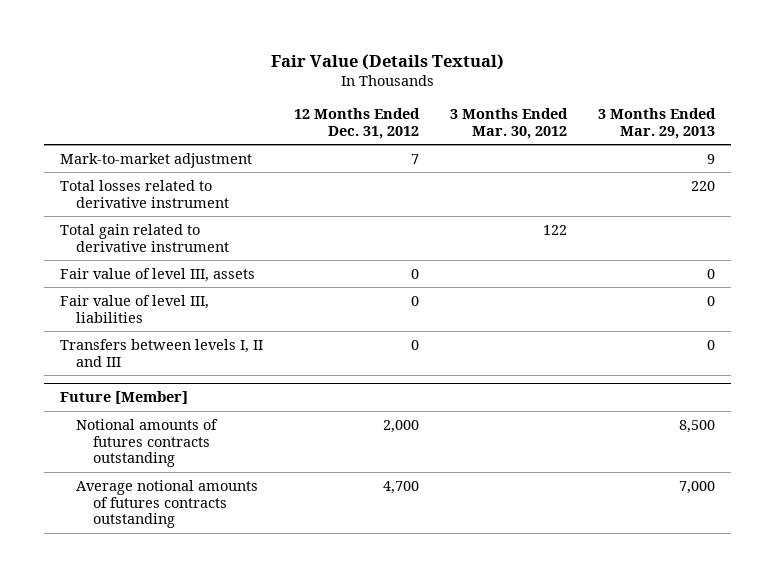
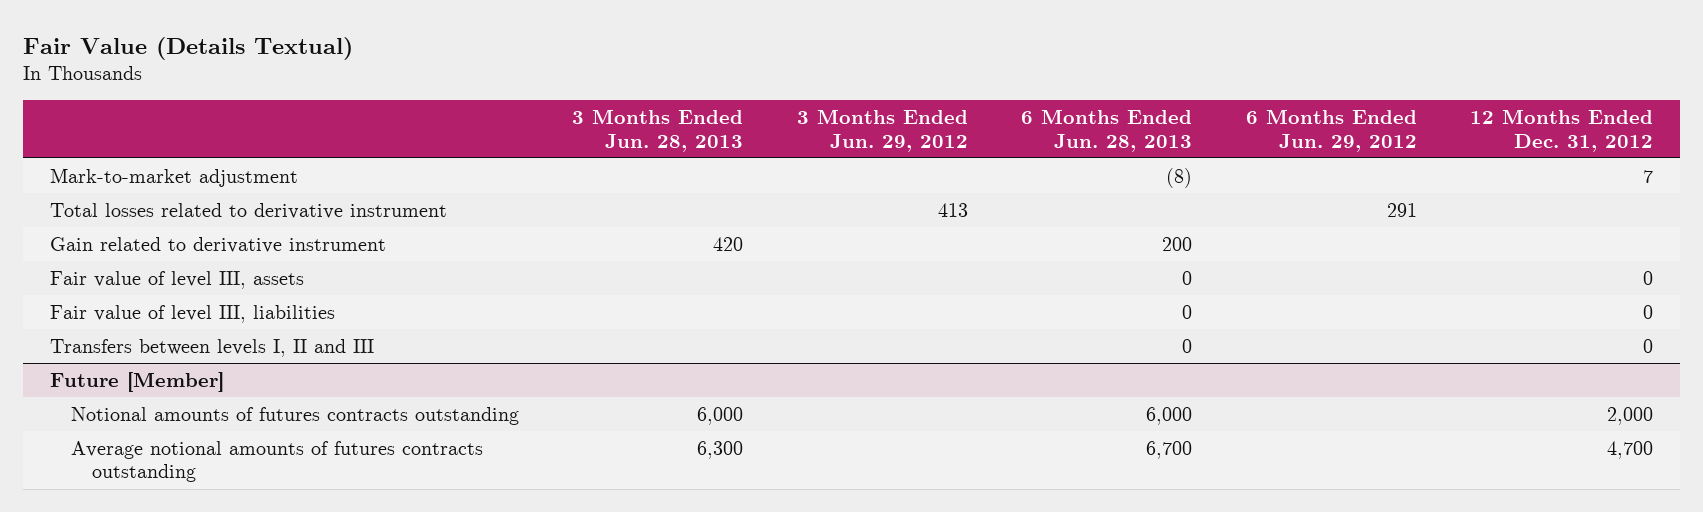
- | 12 Months Ended Dec. 31, 2012 | 3 Months Ended Mar. 30, 2012 | 3 Months Ended Mar. 29, 2013
+ | 3 Months Ended Jun. 28, 2013 | 3 Months Ended Jun. 29, 2012 | 6 Months Ended Jun. 28, 2013 | 6 Months Ended Jun. 29, 2012 | 12 Months Ended Dec. 31, 2012
- Total gain related to derivative instrument | | 122 |
+ Gain related to derivative instrument | 420 | | 200 | |

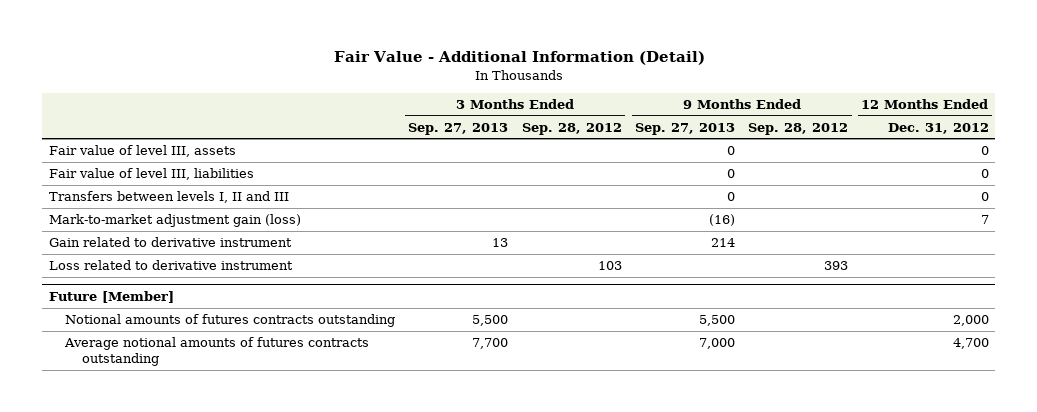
- Fair Value (Details Textual)
+ Fair Value - Additional Information (Detail)
- | 3 Months Ended Jun. 28, 2013 | 3 Months Ended Jun. 29, 2012 | 6 Months Ended Jun. 28, 2013 | 6 Months Ended Jun. 29, 2012 | 12 Months Ended Dec. 31, 2012
+ | 3 Months Ended Sep. 27, 2013 | 3 Months Ended Sep. 28, 2012 | 9 Months Ended Sep. 27, 2013 | 9 Months Ended Sep. 28, 2012 | 12 Months Ended Dec. 31, 2012
- Mark-to-market adjustment | | | (8) | | 7
- Total losses related to derivative instrument | | 413 | | 291 |
+ Mark-to-market adjustment gain (loss) | | | (16) | | 7
moved down: Gain related to derivative instrument | 13 | | 214 | |
+ Loss related to derivative instrument | | 103 | | 393 |

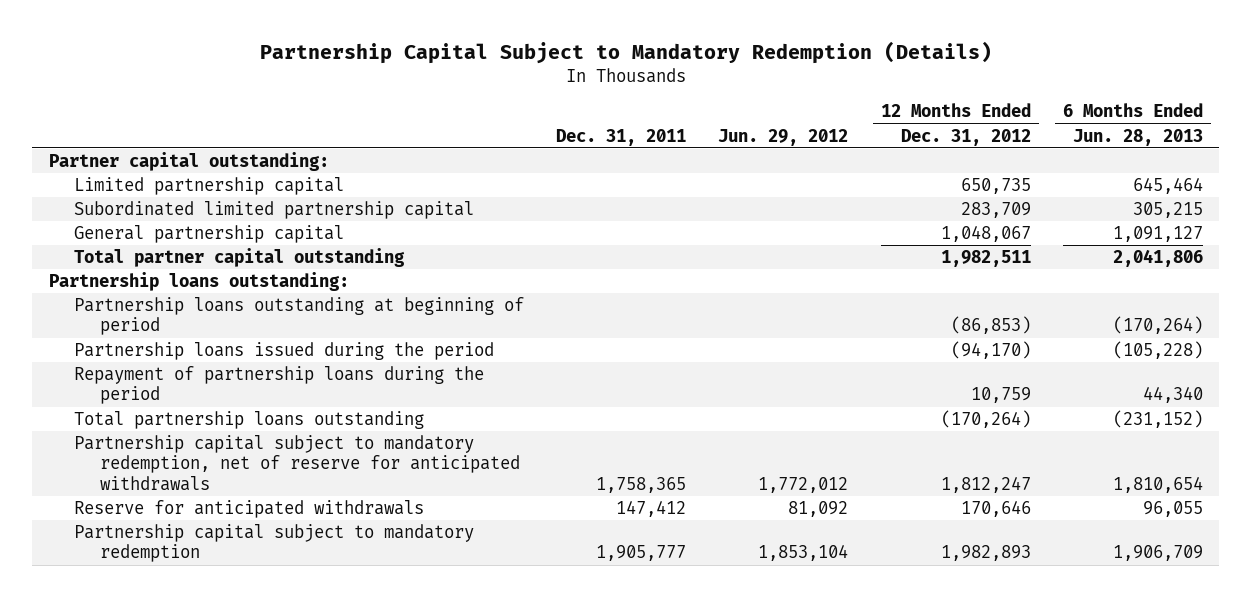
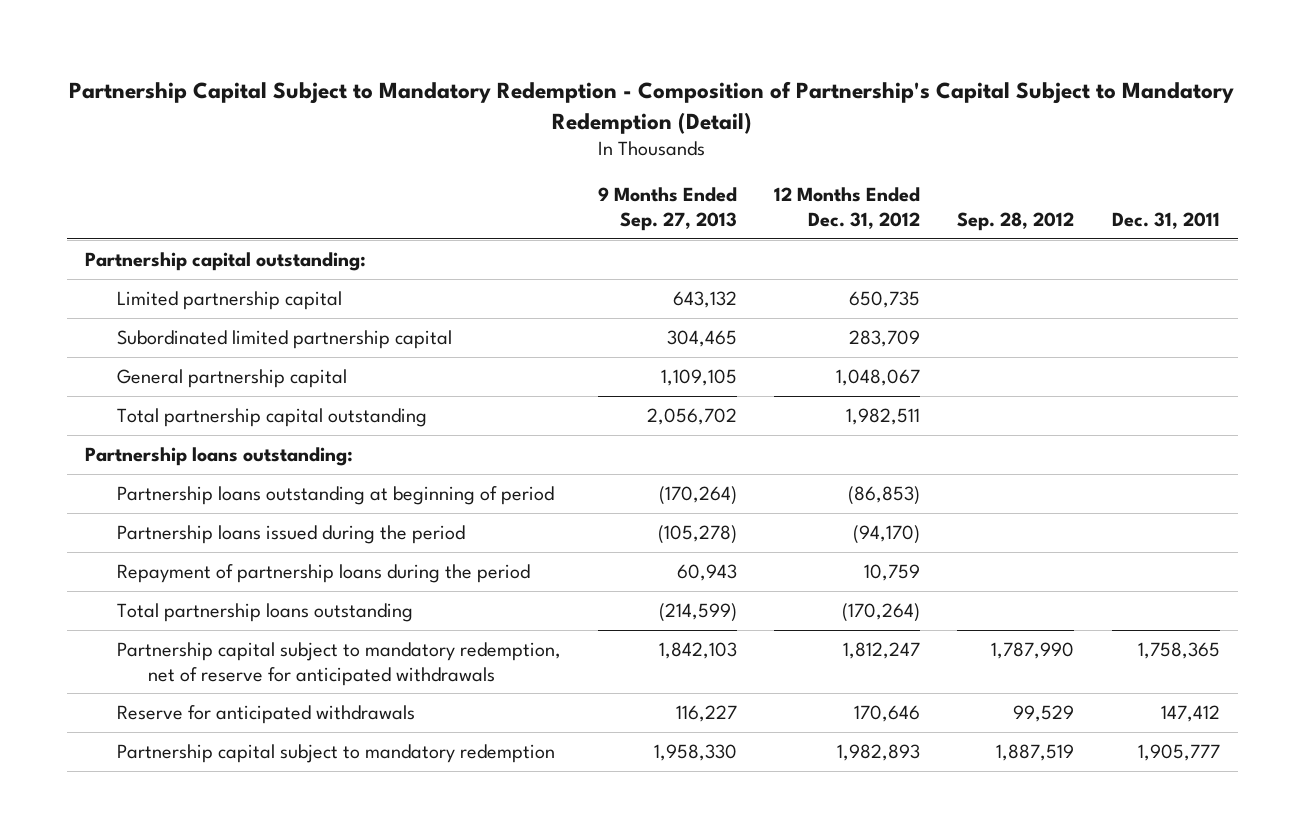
- Partnership Capital Subject to Mandatory Redemption (Details)
+ Partnership Capital Subject to Mandatory Redemption - Composition of Partnership's Capital Subject to Mandatory Redemption (Detail)
- | Dec. 31, 2011 | Jun. 29, 2012 | 12 Months Ended Dec. 31, 2012 | 6 Months Ended Jun. 28, 2013
+ | 9 Months Ended Sep. 27, 2013 | 12 Months Ended Dec. 31, 2012 | Sep. 28, 2012 | Dec. 31, 2011
- Partner capital outstanding:
+ Partnership capital outstanding:
- Total partner capital outstanding | | | 1,982,511 | 2,041,806
+ Total partnership capital outstanding | 2,056,702 | 1,982,511 | |

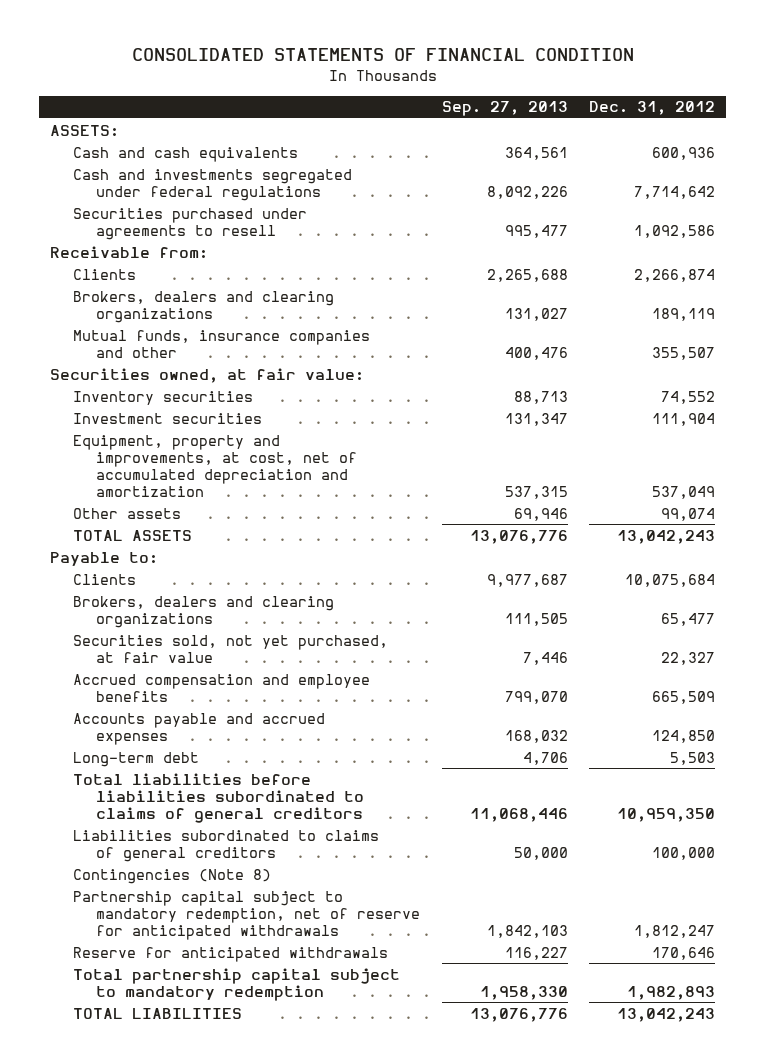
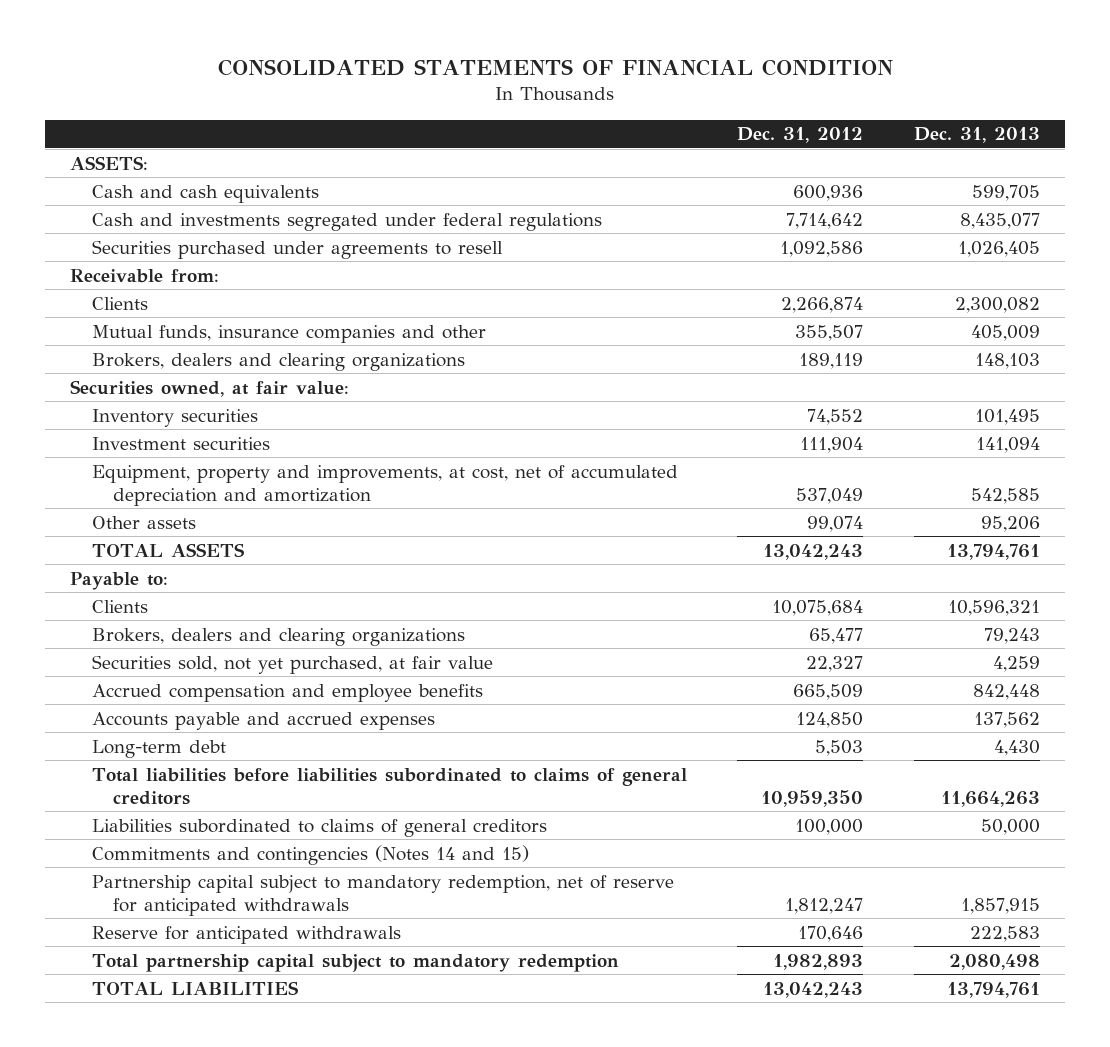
- | Sep. 27, 2013 | Dec. 31, 2012
+ | Dec. 31, 2012 | Dec. 31, 2013
moved down: Brokers, dealers and clearing organizations | 189,119 | 148,103
- Contingencies (Note 8)
+ Commitments and contingencies (Notes 14 and 15)

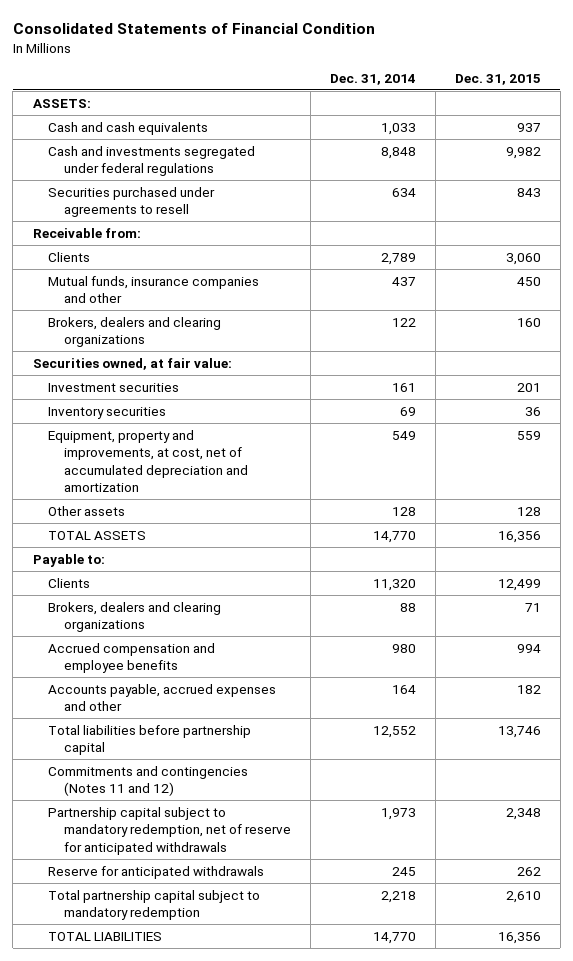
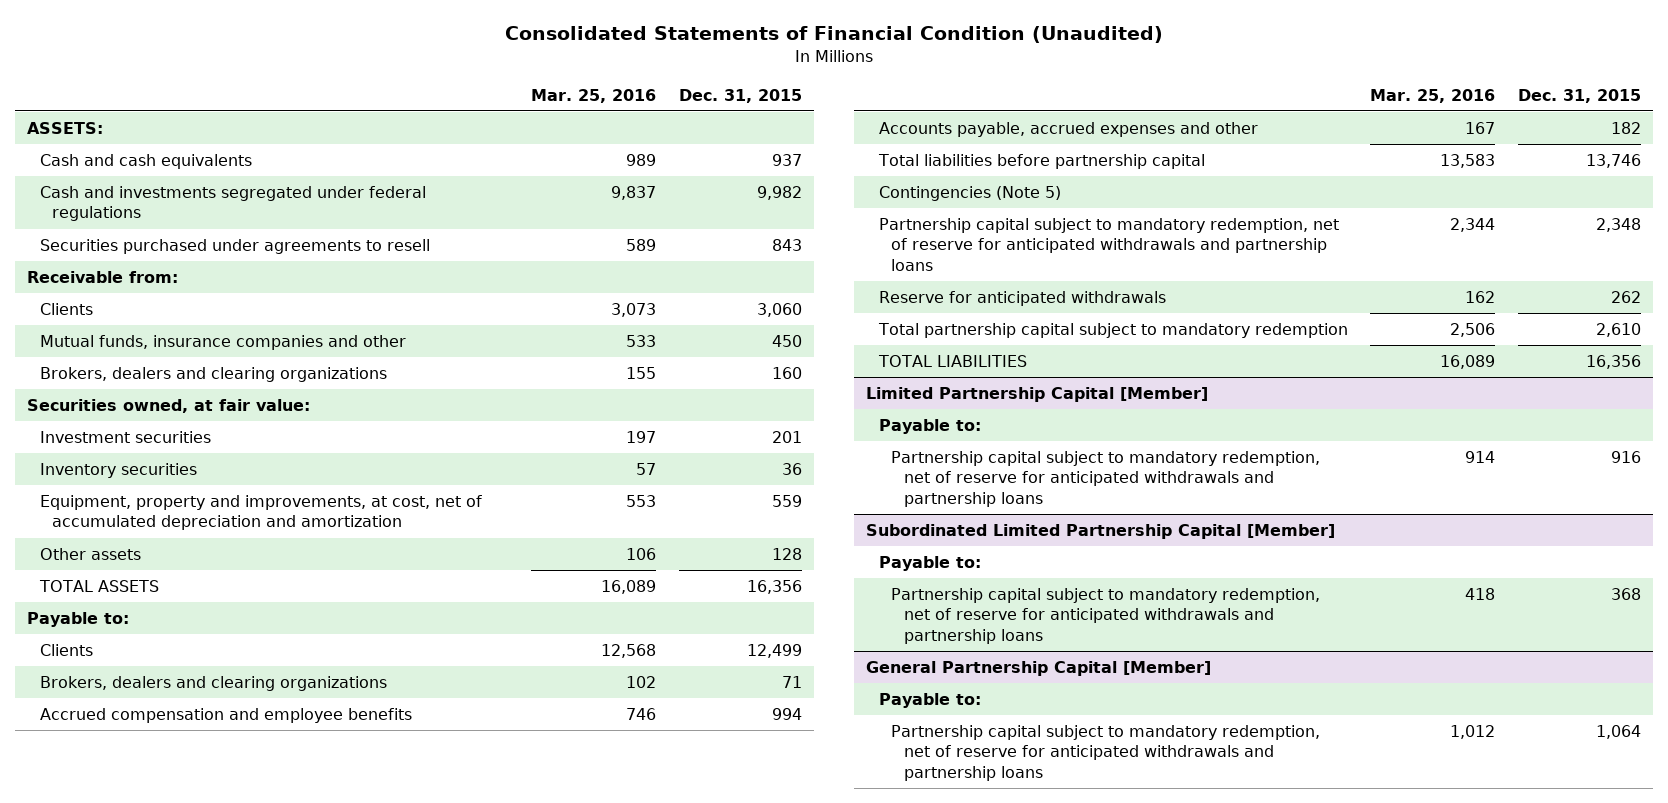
- Consolidated Statements of Financial Condition
+ Consolidated Statements of Financial Condition (Unaudited)
- | Dec. 31, 2014 | Dec. 31, 2015
+ | Mar. 25, 2016 | Dec. 31, 2015
- Commitments and contingencies (Notes 11 and 12)
- Partnership capital subject to mandatory redemption, net of reserve for anticipated withdrawals | 1,973 | 2,348
+ Contingencies (Note 5)
+ Partnership capital subject to mandatory redemption, net of reserve for anticipated withdrawals and partnership loans | 2,344 | 2,348
+ Limited Partnership Capital [Member]
+ Payable to:
+ Partnership capital subject to mandatory redemption, net of reserve for anticipated withdrawals and partnership loans | 914 | 916
+ Subordinated Limited Partnership Capital [Member]
+ Payable to:
+ Partnership capital subject to mandatory redemption, net of reserve for anticipated withdrawals and partnership loans | 418 | 368
+ General Partnership Capital [Member]
+ Payable to:
+ Partnership capital subject to mandatory redemption, net of reserve for anticipated withdrawals and partnership loans | 1,012 | 1,064

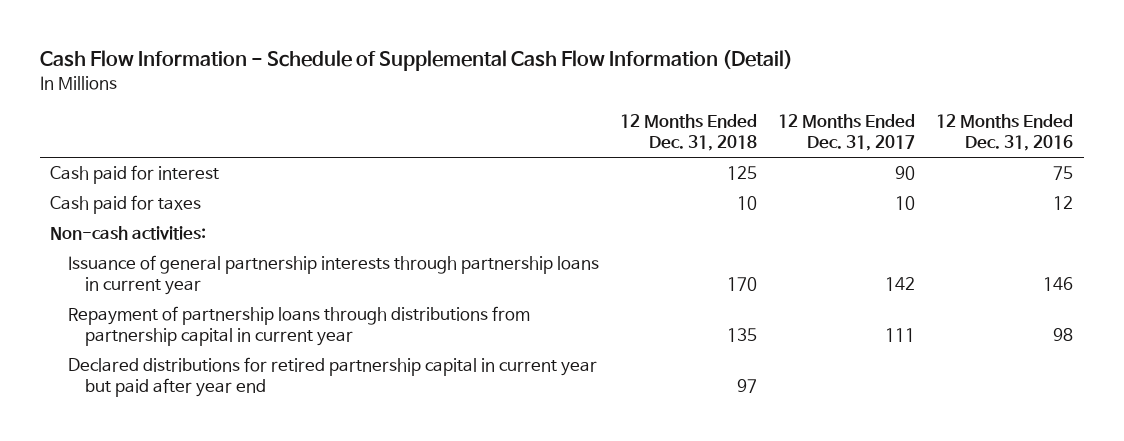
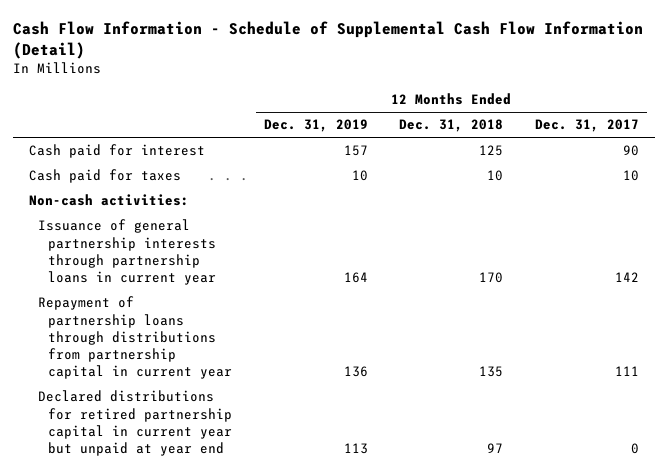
- | 12 Months Ended Dec. 31, 2018 | 12 Months Ended Dec. 31, 2017 | 12 Months Ended Dec. 31, 2016
+ | 12 Months Ended Dec. 31, 2019 | 12 Months Ended Dec. 31, 2018 | 12 Months Ended Dec. 31, 2017
- Declared distributions for retired partnership capital in current year but paid after year end | 97 | |
+ Declared distributions for retired partnership capital in current year but unpaid at year end | 113 | 97 | 0

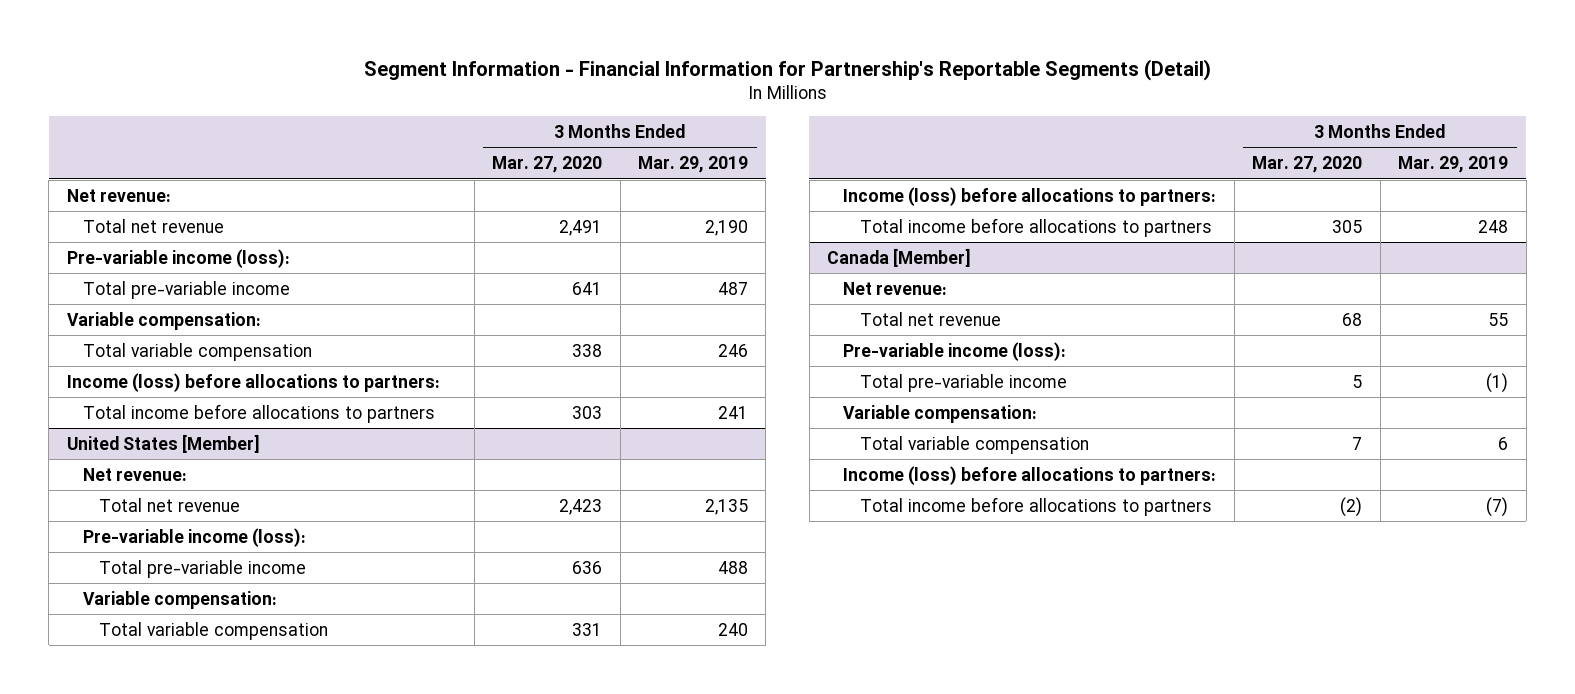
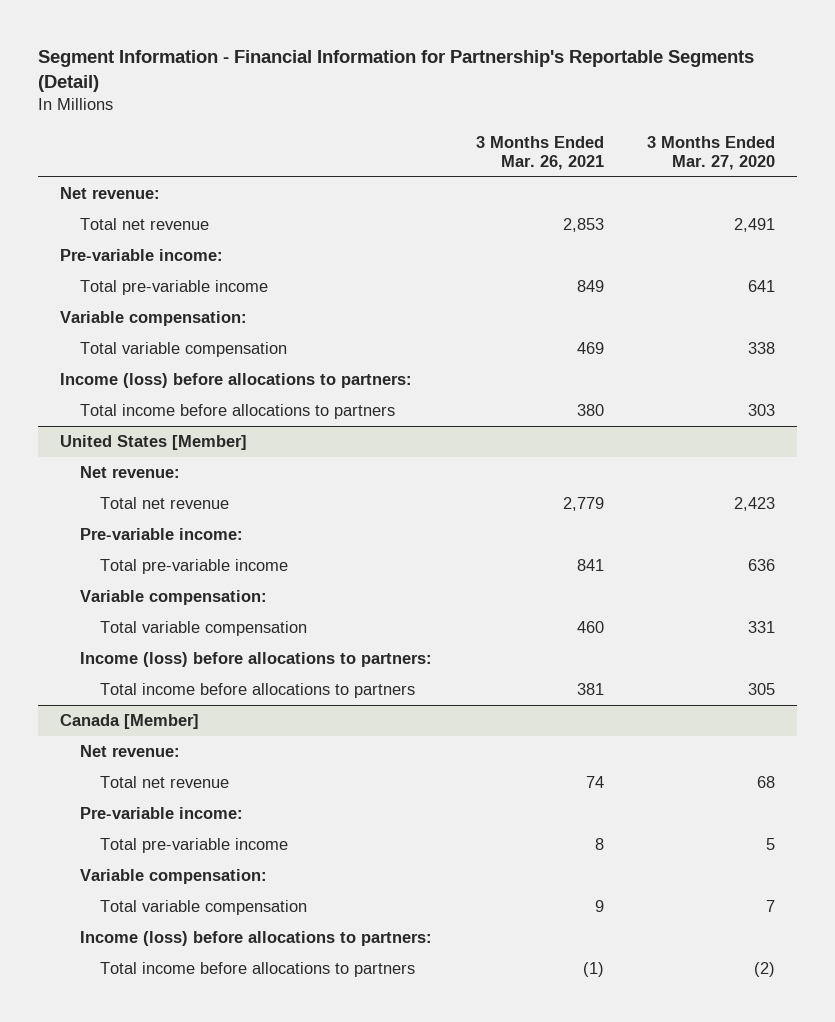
- | 3 Months Ended Mar. 27, 2020 | 3 Months Ended Mar. 29, 2019
+ | 3 Months Ended Mar. 26, 2021 | 3 Months Ended Mar. 27, 2020
- Pre-variable income (loss):
+ Pre-variable income:
@ United States [Member]
- Pre-variable income (loss):
+ Pre-variable income:
@ Canada [Member]
- Pre-variable income (loss):
+ Pre-variable income:

